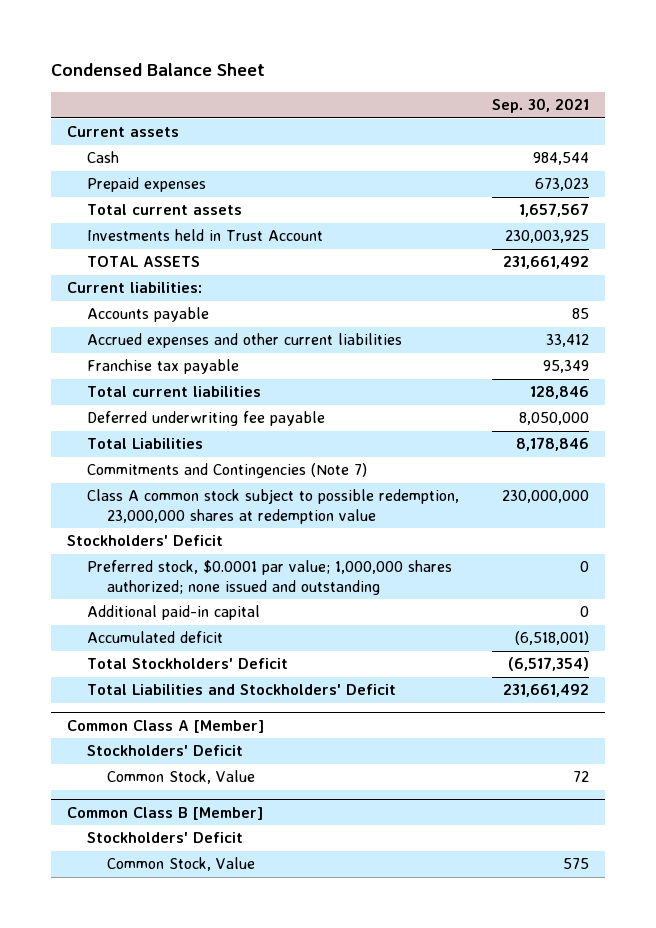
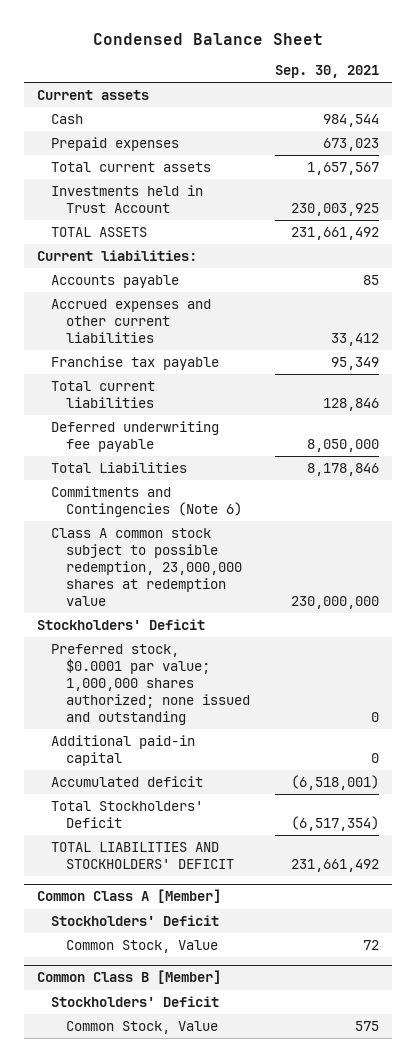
- Commitments and Contingencies (Note 7)
+ Commitments and Contingencies (Note 6)
- Total Liabilities and Stockholders' Deficit | 231,661,492
+ TOTAL LIABILITIES AND STOCKHOLDERS' DEFICIT | 231,661,492

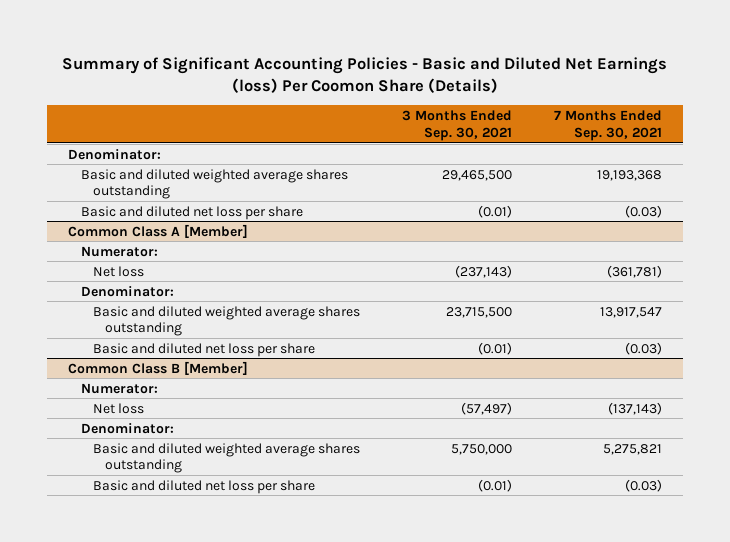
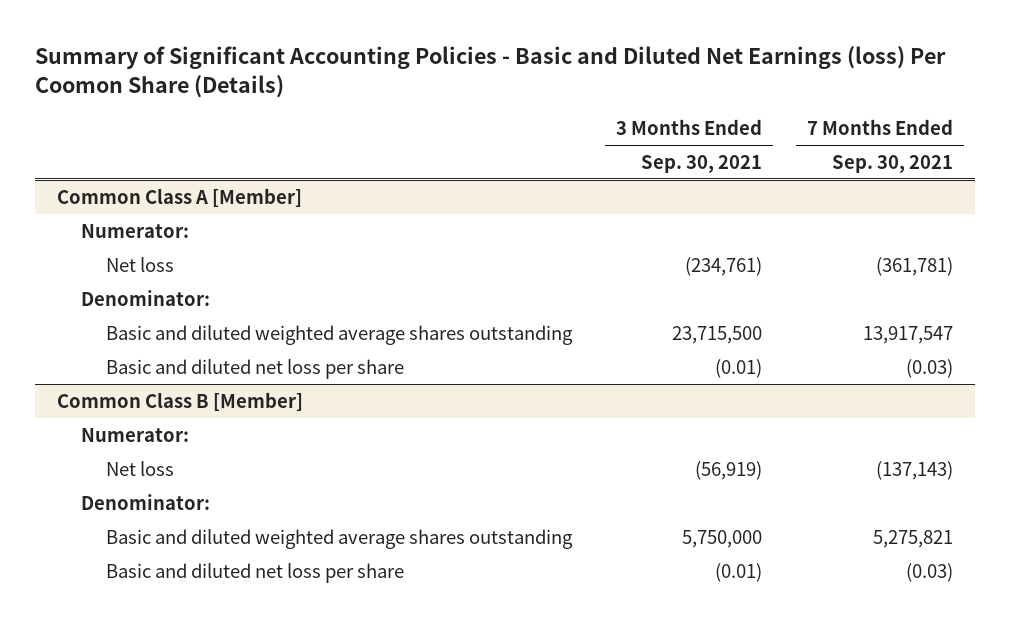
- Denominator:
- Basic and diluted weighted average shares outstanding | 29,465,500 | 19,193,368
- Basic and diluted net loss per share | (0.01) | (0.03)
@ Common Class A [Member]
- Net loss | (237,143) | (361,781)
+ Net loss | (234,761) | (361,781)
@ Common Class B [Member]
- Net loss | (57,497) | (137,143)
+ Net loss | (56,919) | (137,143)

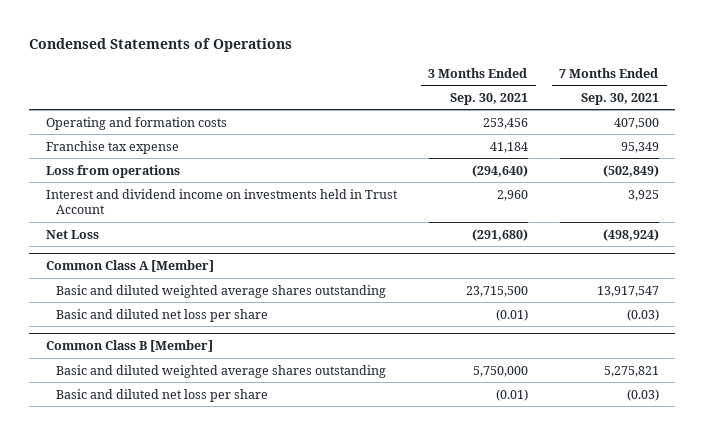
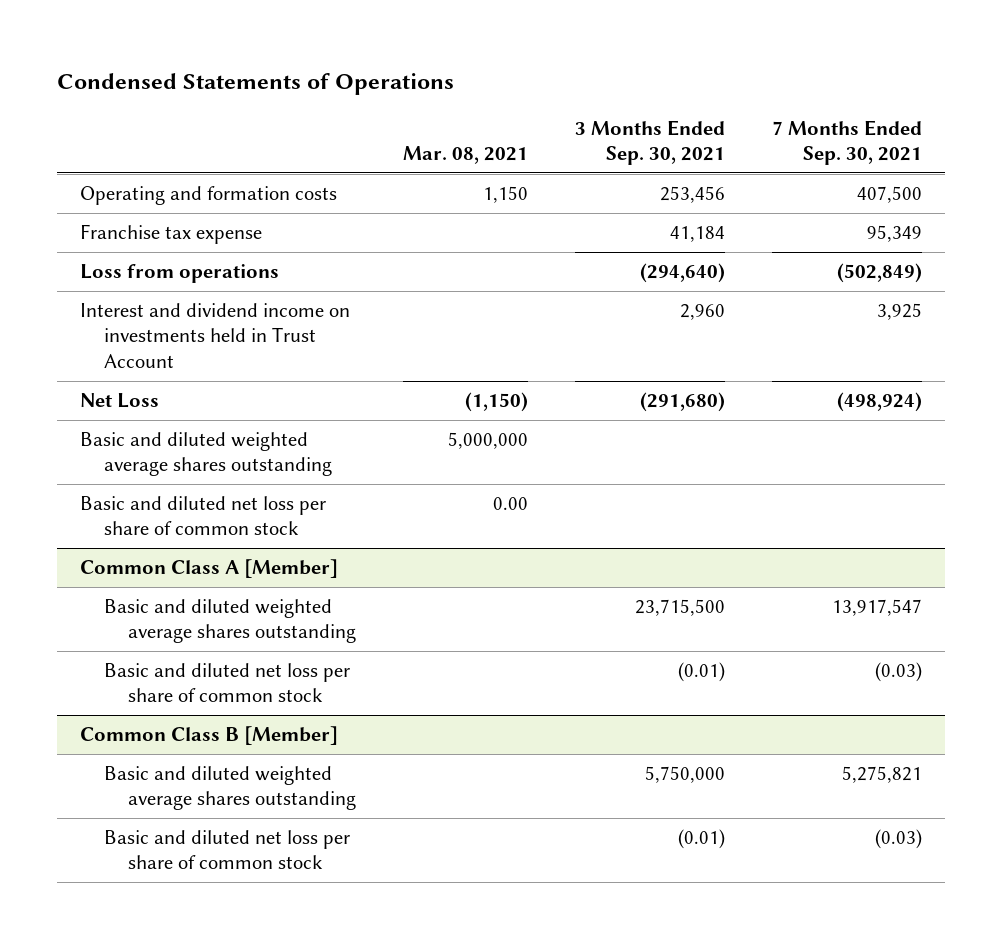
- | 3 Months Ended Sep. 30, 2021 | 7 Months Ended Sep. 30, 2021
+ | Mar. 08, 2021 | 3 Months Ended Sep. 30, 2021 | 7 Months Ended Sep. 30, 2021
+ Basic and diluted weighted average shares outstanding | 5,000,000 | |
+ Basic and diluted net loss per share of common stock | 0.00 | |
@ Common Class A [Member]
- Basic and diluted net loss per share | (0.01) | (0.03)
+ Basic and diluted net loss per share of common stock | | (0.01) | (0.03)
@ Common Class B [Member]
- Basic and diluted net loss per share | (0.01) | (0.03)
+ Basic and diluted net loss per share of common stock | | (0.01) | (0.03)

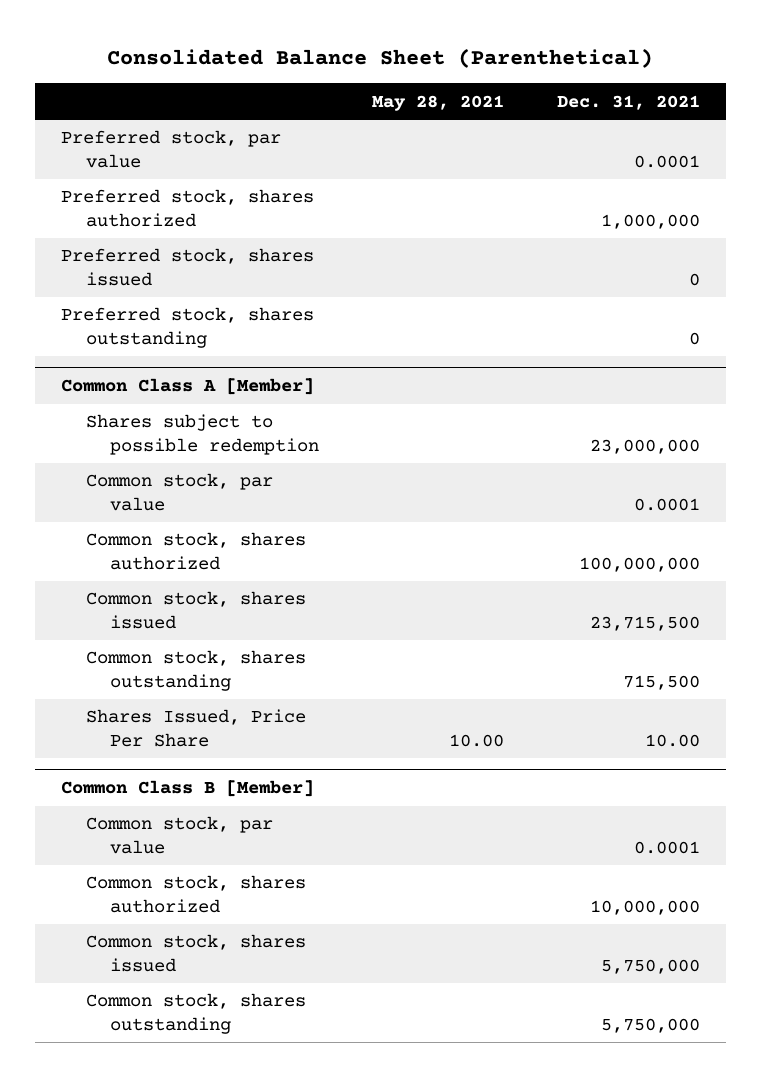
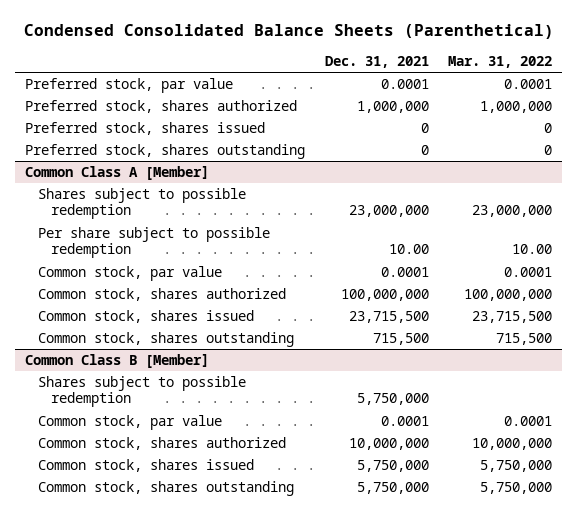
- Consolidated Balance Sheet (Parenthetical)
+ Condensed Consolidated Balance Sheets (Parenthetical)
- | May 28, 2021 | Dec. 31, 2021
+ | Dec. 31, 2021 | Mar. 31, 2022
@ Common Class A [Member]
+ Per share subject to possible redemption | 10.00 | 10.00
- Shares Issued, Price Per Share | 10.00 | 10.00
@ Common Class B [Member]
+ Shares subject to possible redemption | 5,750,000 |

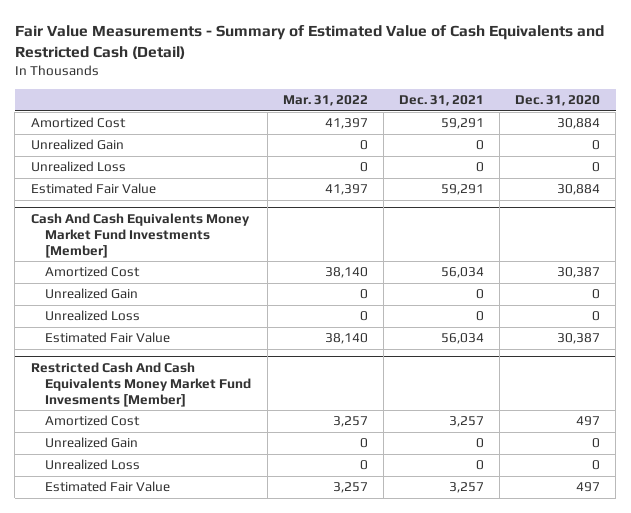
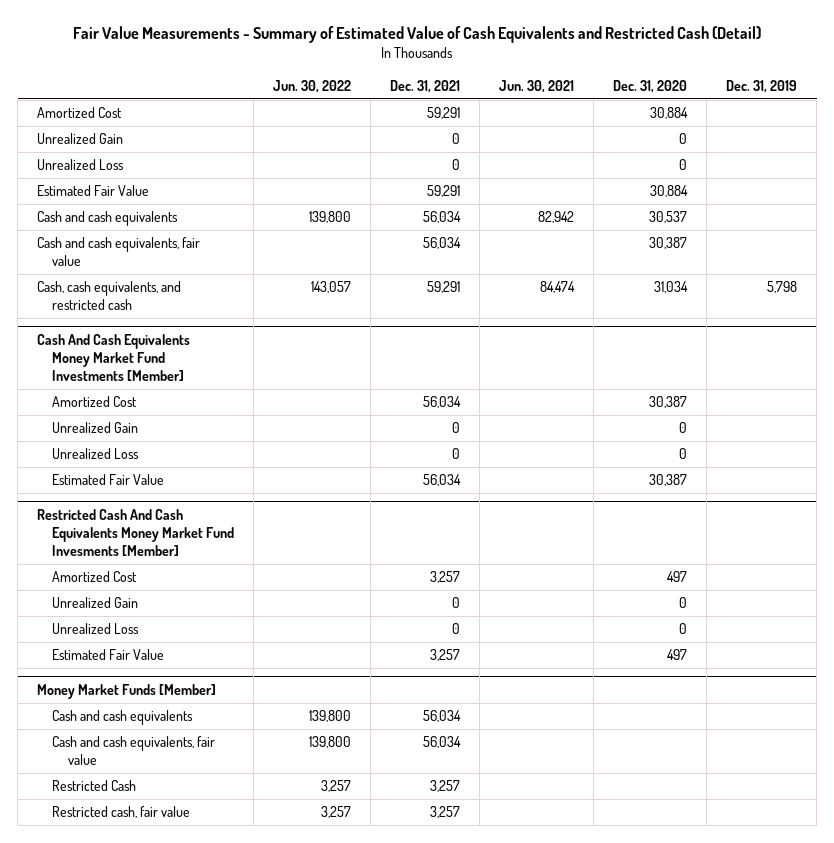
- | Mar. 31, 2022 | Dec. 31, 2021 | Dec. 31, 2020
+ | Jun. 30, 2022 | Dec. 31, 2021 | Jun. 30, 2021 | Dec. 31, 2020 | Dec. 31, 2019
+ Cash and cash equivalents | 139,800 | 56,034 | 82,942 | 30,537 |
+ Cash and cash equivalents, fair value | | 56,034 | | 30,387 |
+ Cash, cash equivalents, and restricted cash | 143,057 | 59,291 | 84,474 | 31,034 | 5,798
+ Money Market Funds [Member]
+ Cash and cash equivalents | 139,800 | 56,034 | | |
+ Cash and cash equivalents, fair value | 139,800 | 56,034 | | |
+ Restricted Cash | 3,257 | 3,257 | | |
+ Restricted cash, fair value | 3,257 | 3,257 | | |

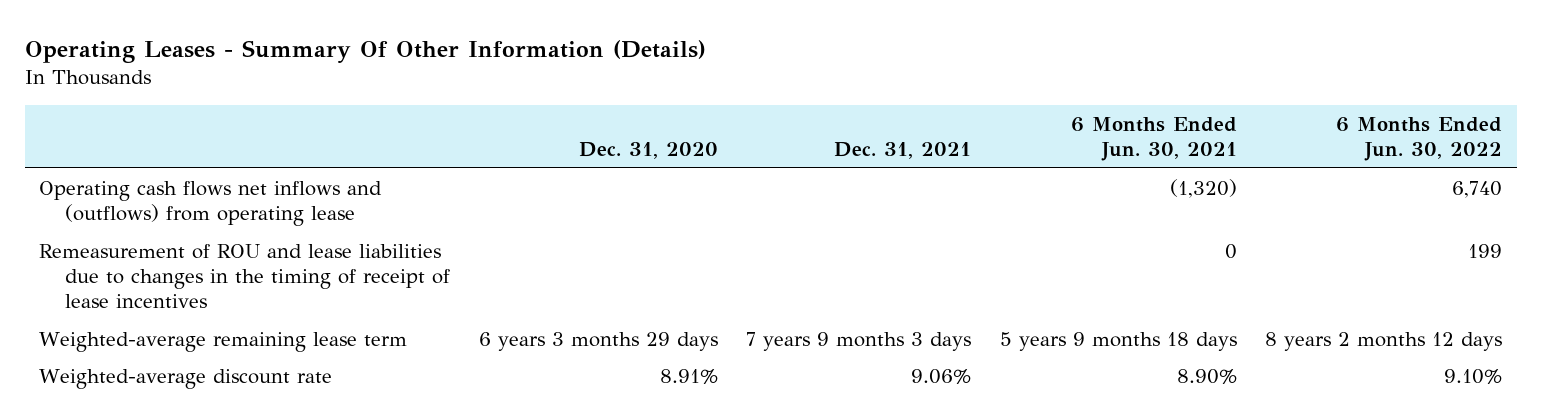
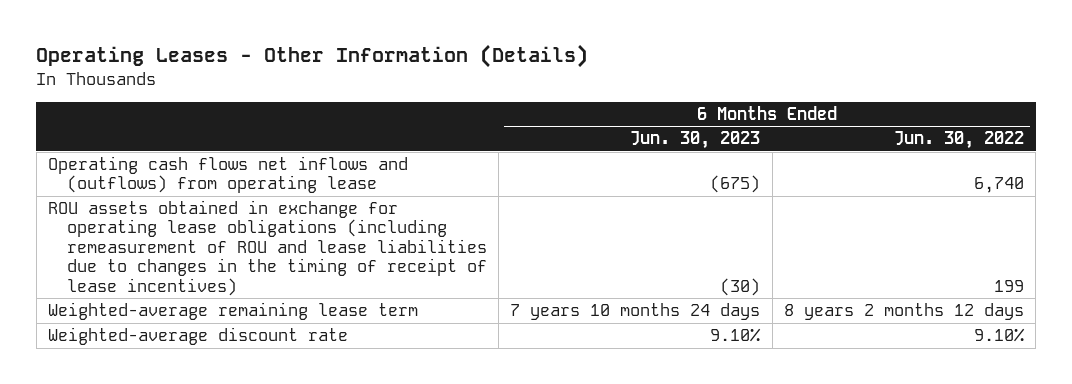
- Operating Leases - Summary Of Other Information (Details)
+ Operating Leases - Other Information (Details)
- | Dec. 31, 2020 | Dec. 31, 2021 | 6 Months Ended Jun. 30, 2021 | 6 Months Ended Jun. 30, 2022
+ | 6 Months Ended Jun. 30, 2023 | 6 Months Ended Jun. 30, 2022
- Remeasurement of ROU and lease liabilities due to changes in the timing of receipt of lease incentives | | | 0 | 199
+ ROU assets obtained in exchange for operating lease obligations (including remeasurement of ROU and lease liabilities due to changes in the timing of receipt of lease incentives) | (30) | 199

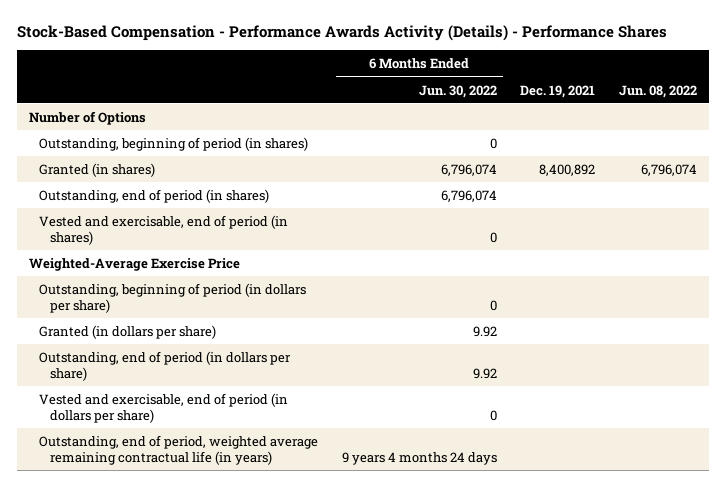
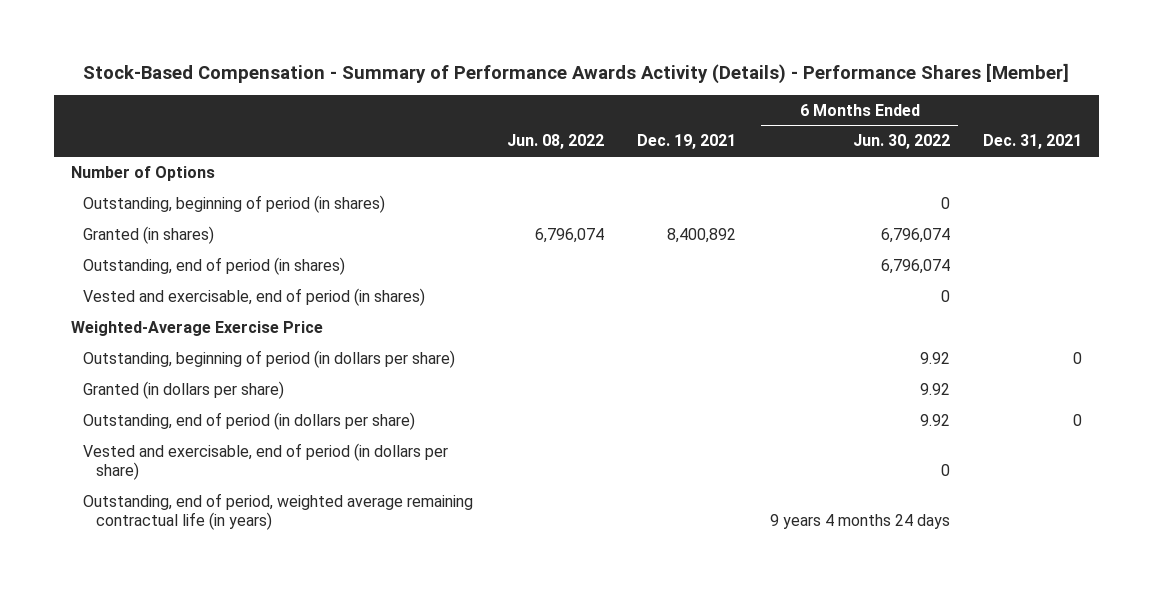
- Stock-Based Compensation - Performance Awards Activity (Details) - Performance Shares
+ Stock-Based Compensation - Summary of Performance Awards Activity (Details) - Performance Shares [Member]
- | 6 Months Ended Jun. 30, 2022 | Dec. 19, 2021 | Jun. 08, 2022
+ | Jun. 08, 2022 | Dec. 19, 2021 | 6 Months Ended Jun. 30, 2022 | Dec. 31, 2021
- Outstanding, beginning of period (in dollars per share) | 0 | |
+ Outstanding, beginning of period (in dollars per share) | | | 9.92 | 0

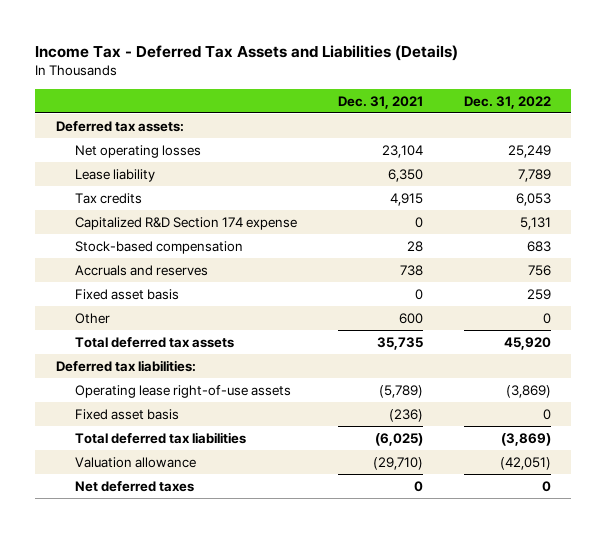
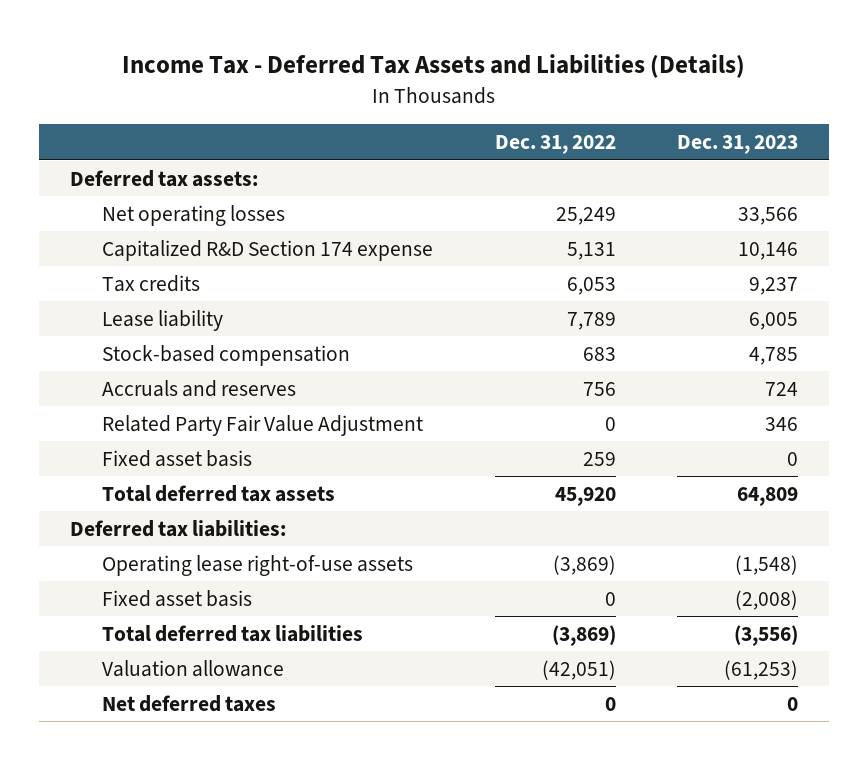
- | Dec. 31, 2021 | Dec. 31, 2022
+ | Dec. 31, 2022 | Dec. 31, 2023
moved down: Tax credits | 6,053 | 9,237
moved down: Lease liability | 7,789 | 6,005
+ Related Party Fair Value Adjustment | 0 | 346
- Other | 600 | 0

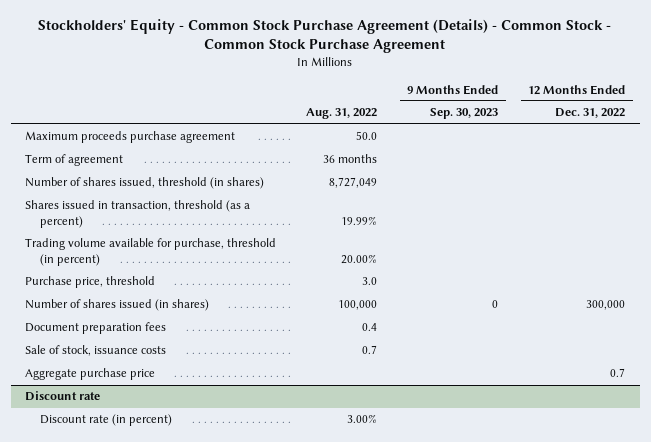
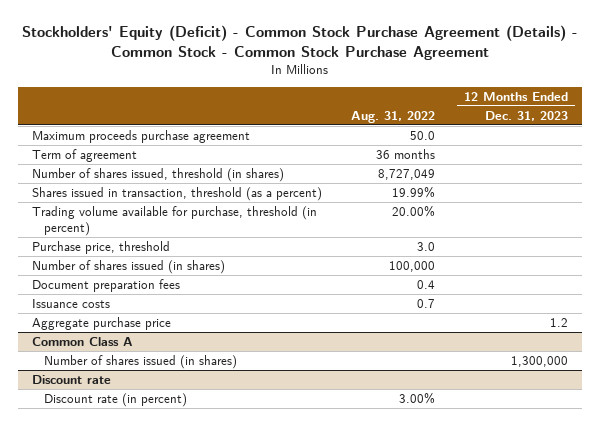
- Stockholders' Equity - Common Stock Purchase Agreement (Details) - Common Stock - Common Stock Purchase Agreement
+ Stockholders' Equity (Deficit) - Common Stock Purchase Agreement (Details) - Common Stock - Common Stock Purchase Agreement
- | Aug. 31, 2022 | 9 Months Ended Sep. 30, 2023 | 12 Months Ended Dec. 31, 2022
+ | Aug. 31, 2022 | 12 Months Ended Dec. 31, 2023
- Sale of stock, issuance costs | 0.7 | |
+ Issuance costs | 0.7 |
+ Common Class A
+ Number of shares issued (in shares) | | 1,300,000

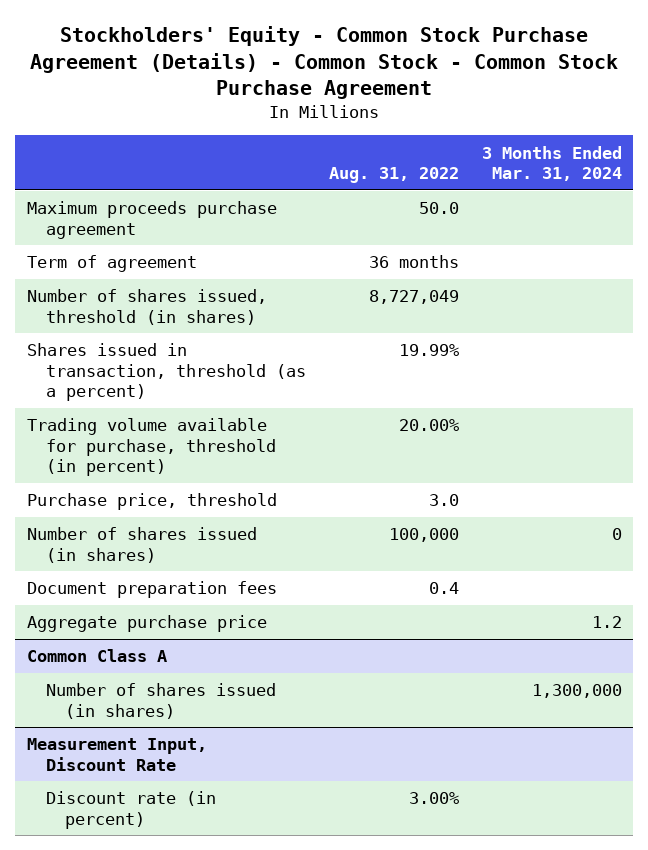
- Stockholders' Equity (Deficit) - Common Stock Purchase Agreement (Details) - Common Stock - Common Stock Purchase Agreement
+ Stockholders' Equity - Common Stock Purchase Agreement (Details) - Common Stock - Common Stock Purchase Agreement
- | Aug. 31, 2022 | 12 Months Ended Dec. 31, 2023
+ | Aug. 31, 2022 | 3 Months Ended Mar. 31, 2024
- Issuance costs | 0.7 |
- Discount rate
+ Measurement Input, Discount Rate

